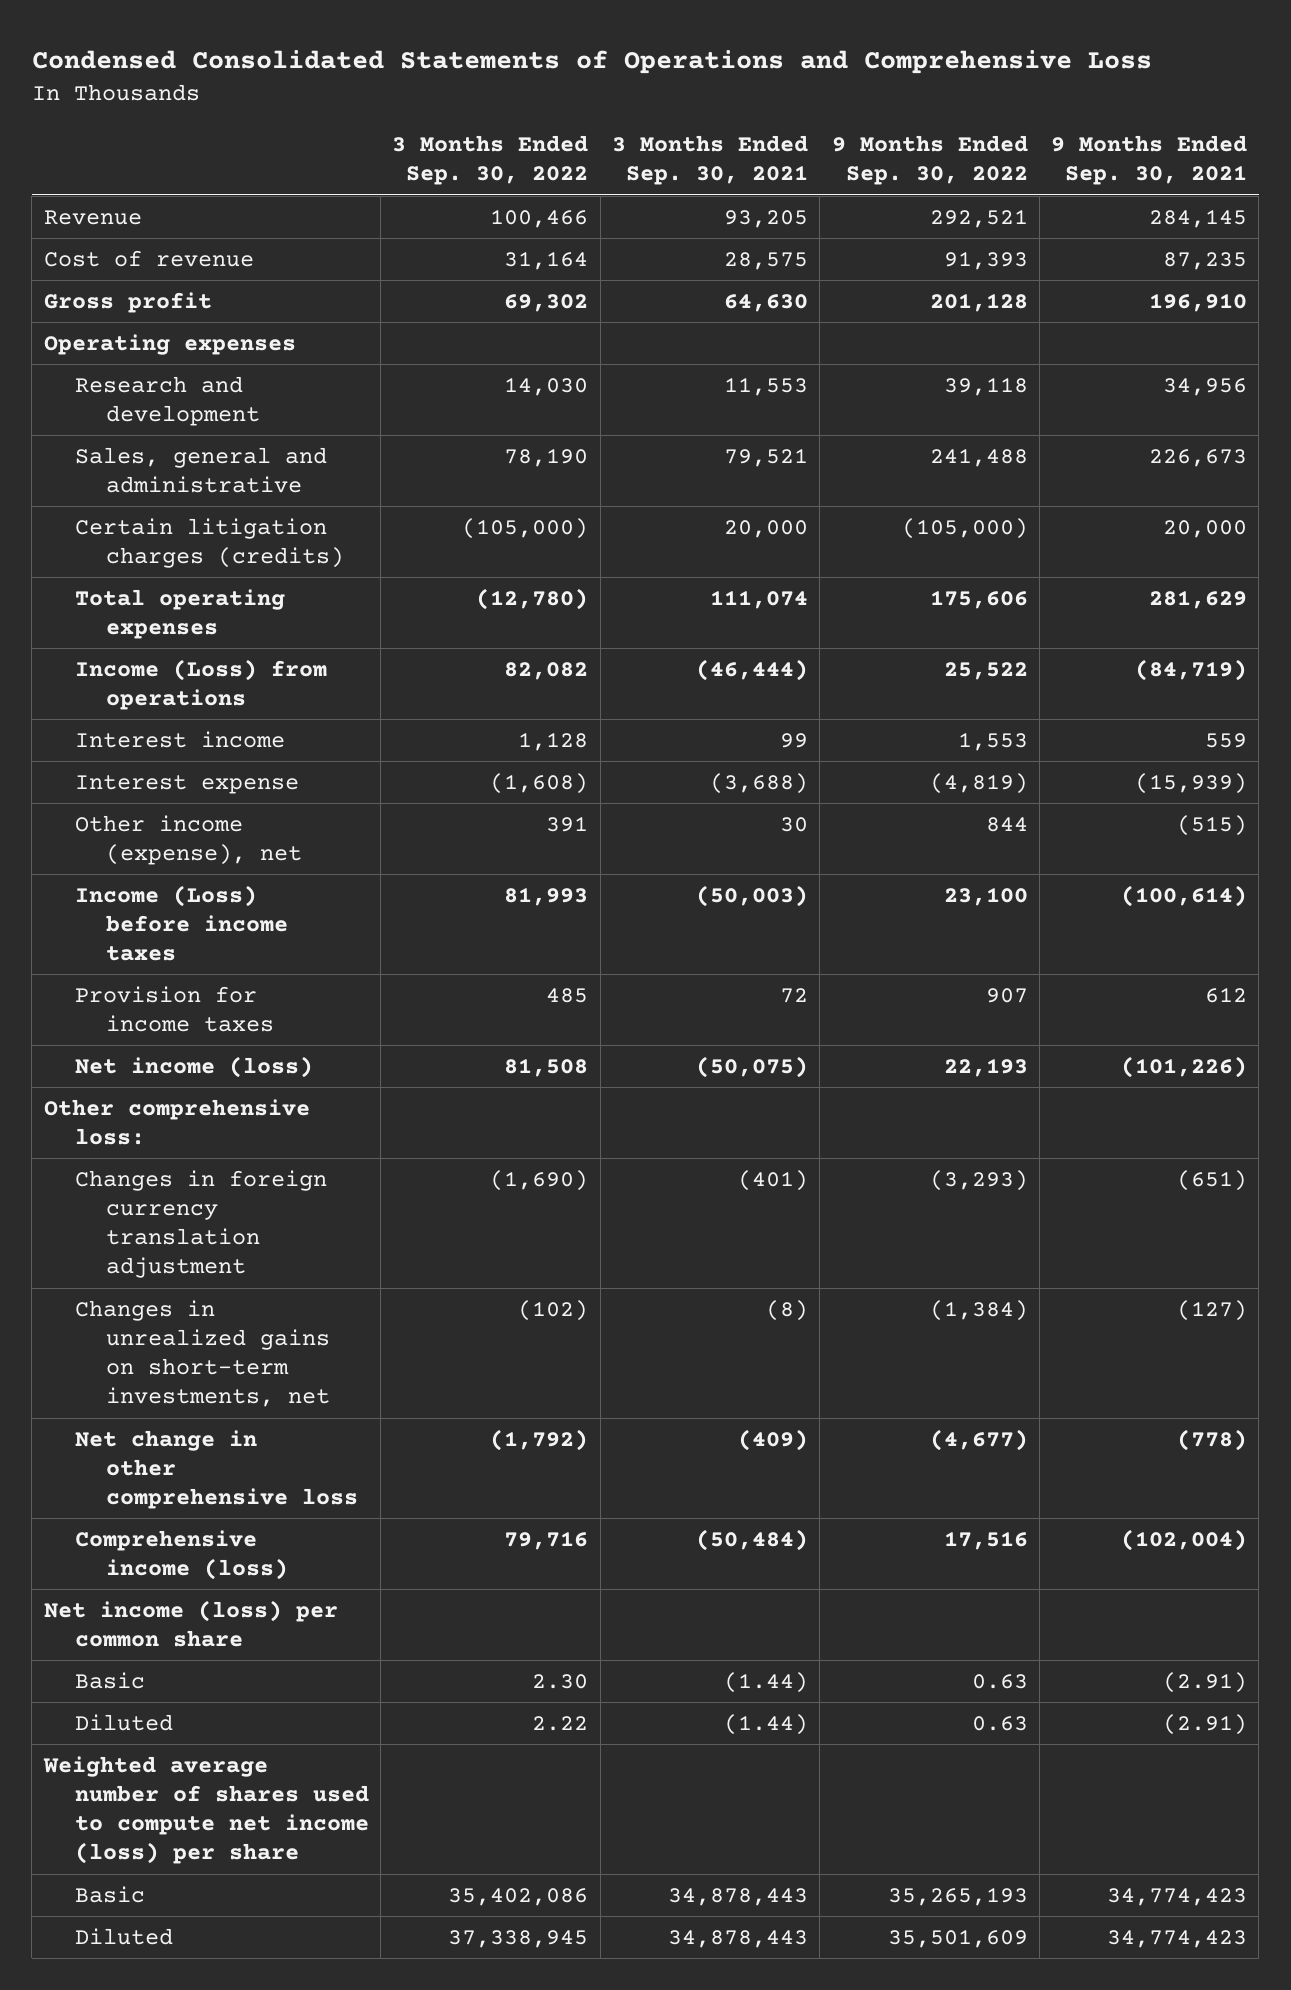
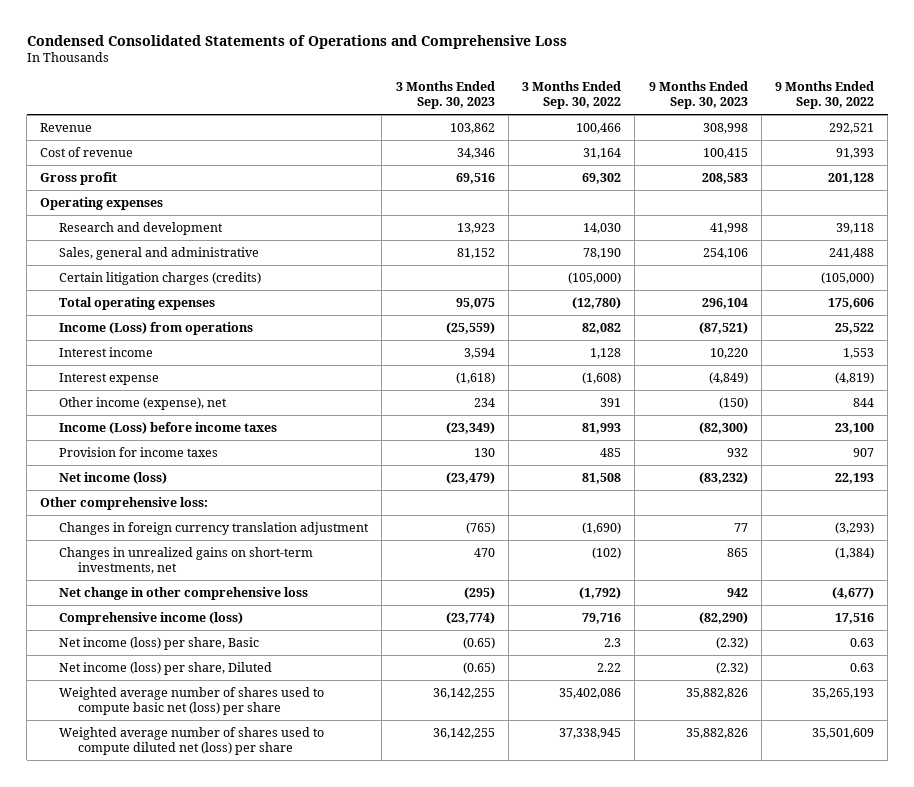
- | 3 Months Ended Sep. 30, 2022 | 3 Months Ended Sep. 30, 2021 | 9 Months Ended Sep. 30, 2022 | 9 Months Ended Sep. 30, 2021
+ | 3 Months Ended Sep. 30, 2023 | 3 Months Ended Sep. 30, 2022 | 9 Months Ended Sep. 30, 2023 | 9 Months Ended Sep. 30, 2022
- Net income (loss) per common share
- Basic | 2.30 | (1.44) | 0.63 | (2.91)
- Diluted | 2.22 | (1.44) | 0.63 | (2.91)
- Weighted average number of shares used to compute net income (loss) per share
- Basic | 35,402,086 | 34,878,443 | 35,265,193 | 34,774,423
- Diluted | 37,338,945 | 34,878,443 | 35,501,609 | 34,774,423
+ Net income (loss) per share, Basic | (0.65) | 2.3 | (2.32) | 0.63
+ Net income (loss) per share, Diluted | (0.65) | 2.22 | (2.32) | 0.63
+ Weighted average number of shares used to compute basic net (loss) per share | 36,142,255 | 35,402,086 | 35,882,826 | 35,265,193
+ Weighted average number of shares used to compute diluted net (loss) per share | 36,142,255 | 37,338,945 | 35,882,826 | 35,501,609

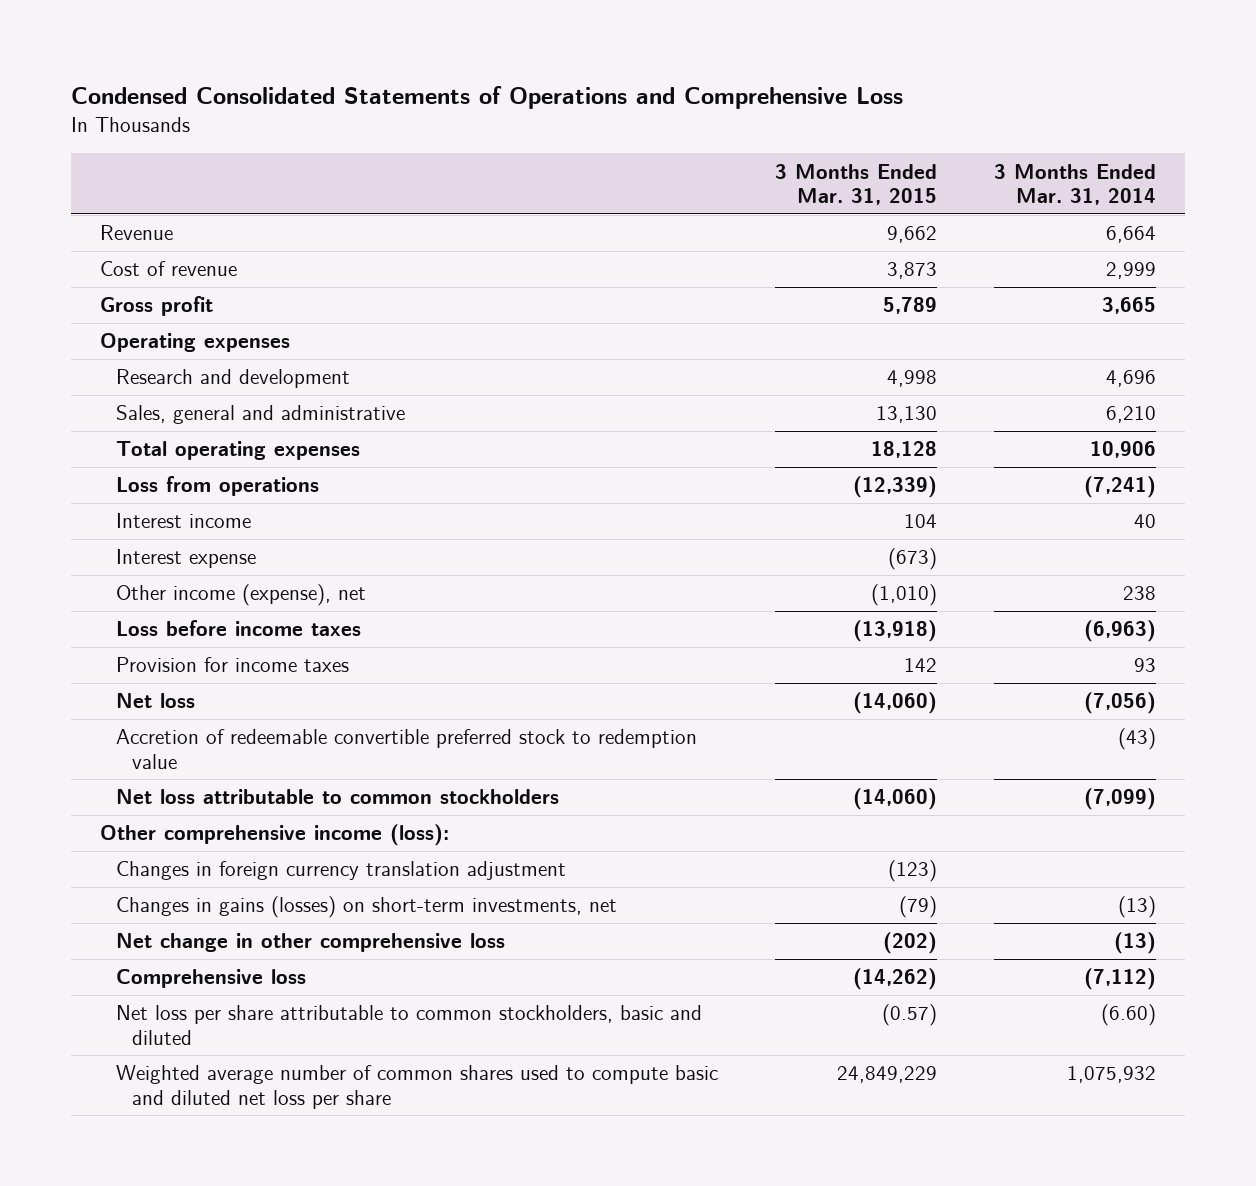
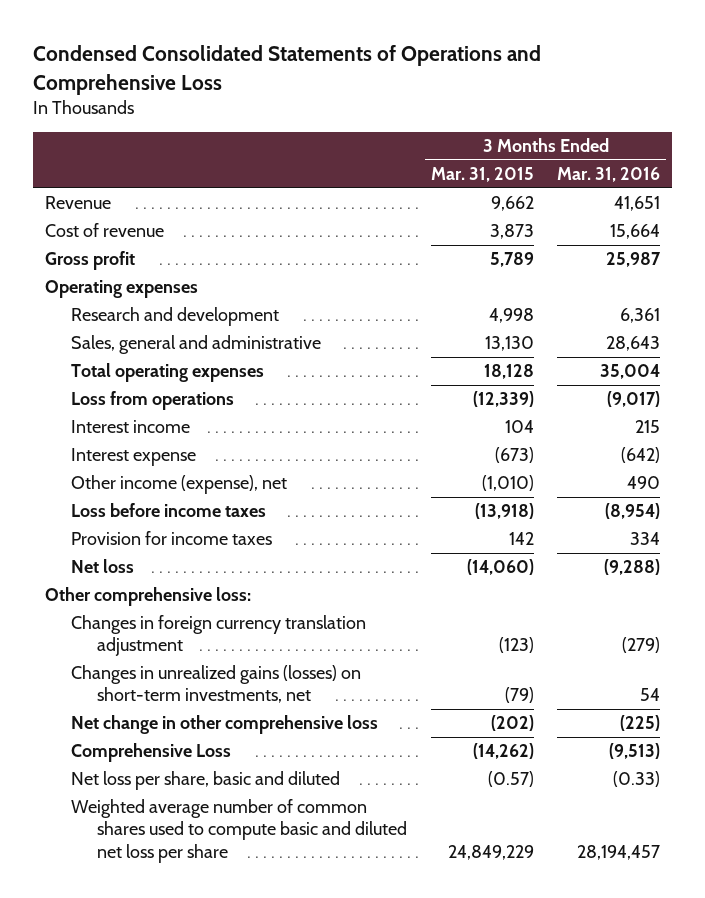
- | 3 Months Ended Mar. 31, 2015 | 3 Months Ended Mar. 31, 2014
+ | 3 Months Ended Mar. 31, 2015 | 3 Months Ended Mar. 31, 2016
- Accretion of redeemable convertible preferred stock to redemption value | | (43)
- Net loss attributable to common stockholders | (14,060) | (7,099)
- Other comprehensive income (loss):
+ Other comprehensive loss:
- Changes in gains (losses) on short-term investments, net | (79) | (13)
+ Changes in unrealized gains (losses) on short-term investments, net | (79) | 54
- Comprehensive loss | (14,262) | (7,112)
- Net loss per share attributable to common stockholders, basic and diluted | (0.57) | (6.60)
+ Comprehensive Loss | (14,262) | (9,513)
+ Net loss per share, basic and diluted | (0.57) | (0.33)

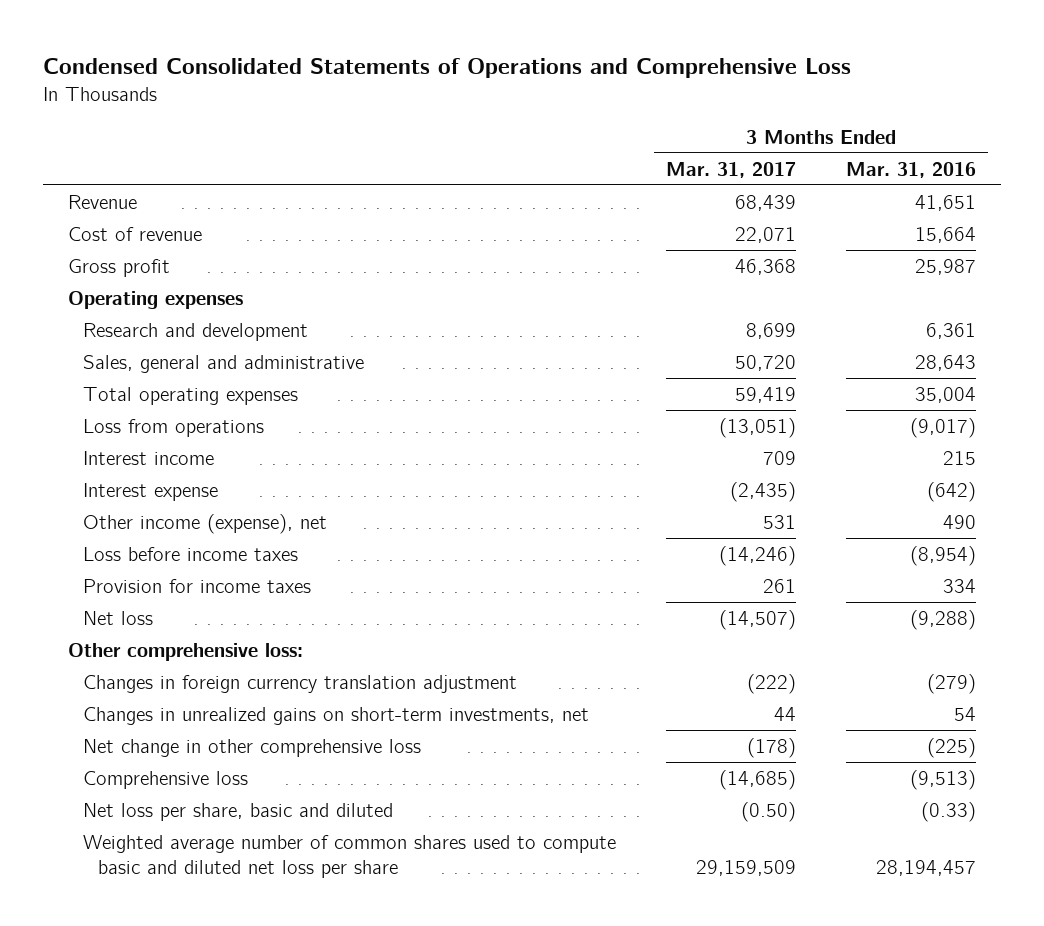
- | 3 Months Ended Mar. 31, 2015 | 3 Months Ended Mar. 31, 2016
+ | 3 Months Ended Mar. 31, 2017 | 3 Months Ended Mar. 31, 2016
- Changes in unrealized gains (losses) on short-term investments, net | (79) | 54
+ Changes in unrealized gains on short-term investments, net | 44 | 54
- Comprehensive Loss | (14,262) | (9,513)
+ Comprehensive loss | (14,685) | (9,513)

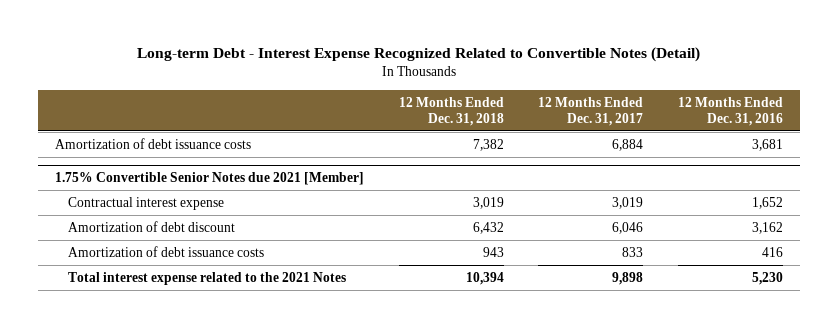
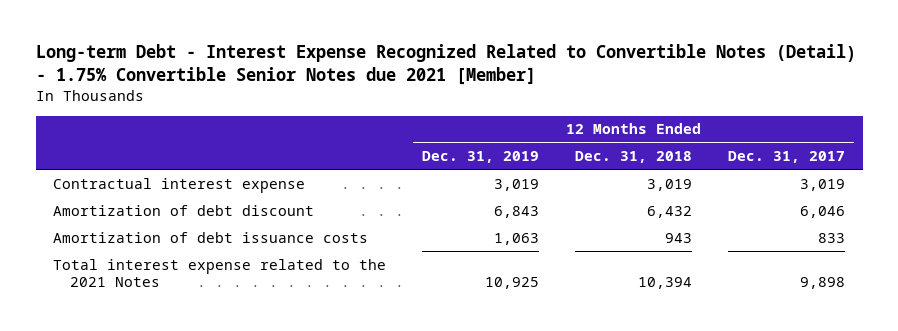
- Long-term Debt - Interest Expense Recognized Related to Convertible Notes (Detail)
+ Long-term Debt - Interest Expense Recognized Related to Convertible Notes (Detail) - 1.75% Convertible Senior Notes due 2021 [Member]
- | 12 Months Ended Dec. 31, 2018 | 12 Months Ended Dec. 31, 2017 | 12 Months Ended Dec. 31, 2016
+ | 12 Months Ended Dec. 31, 2019 | 12 Months Ended Dec. 31, 2018 | 12 Months Ended Dec. 31, 2017
- Amortization of debt issuance costs | 7,382 | 6,884 | 3,681
- 1.75% Convertible Senior Notes due 2021 [Member]

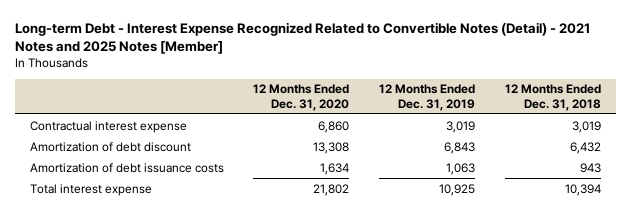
- Long-term Debt - Interest Expense Recognized Related to Convertible Notes (Detail) - 1.75% Convertible Senior Notes due 2021 [Member]
+ Long-term Debt - Interest Expense Recognized Related to Convertible Notes (Detail) - 2021 Notes and 2025 Notes [Member]
- | 12 Months Ended Dec. 31, 2019 | 12 Months Ended Dec. 31, 2018 | 12 Months Ended Dec. 31, 2017
+ | 12 Months Ended Dec. 31, 2020 | 12 Months Ended Dec. 31, 2019 | 12 Months Ended Dec. 31, 2018
- Total interest expense related to the 2021 Notes | 10,925 | 10,394 | 9,898
+ Total interest expense | 21,802 | 10,925 | 10,394

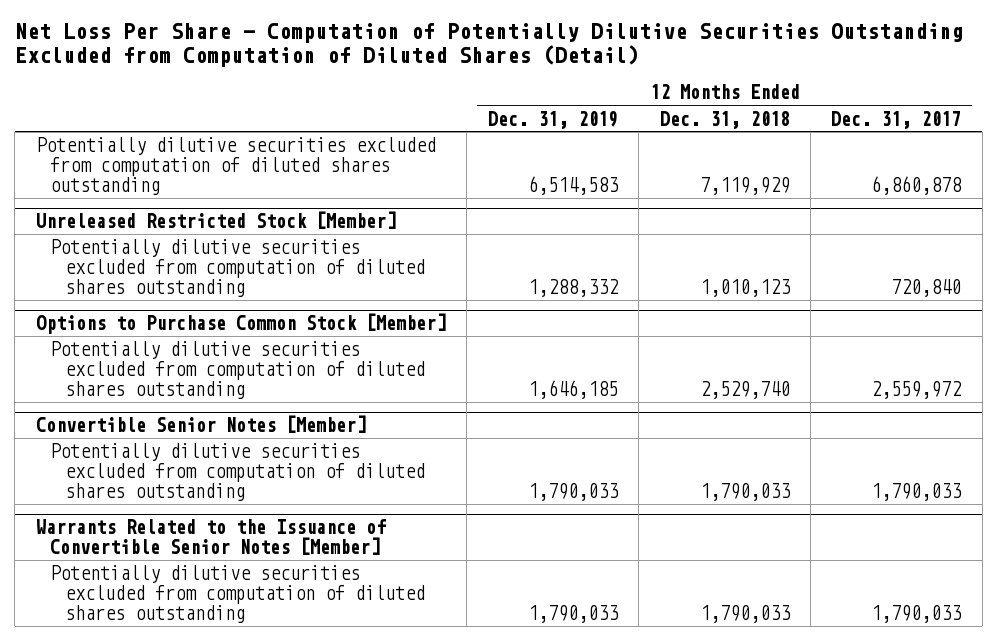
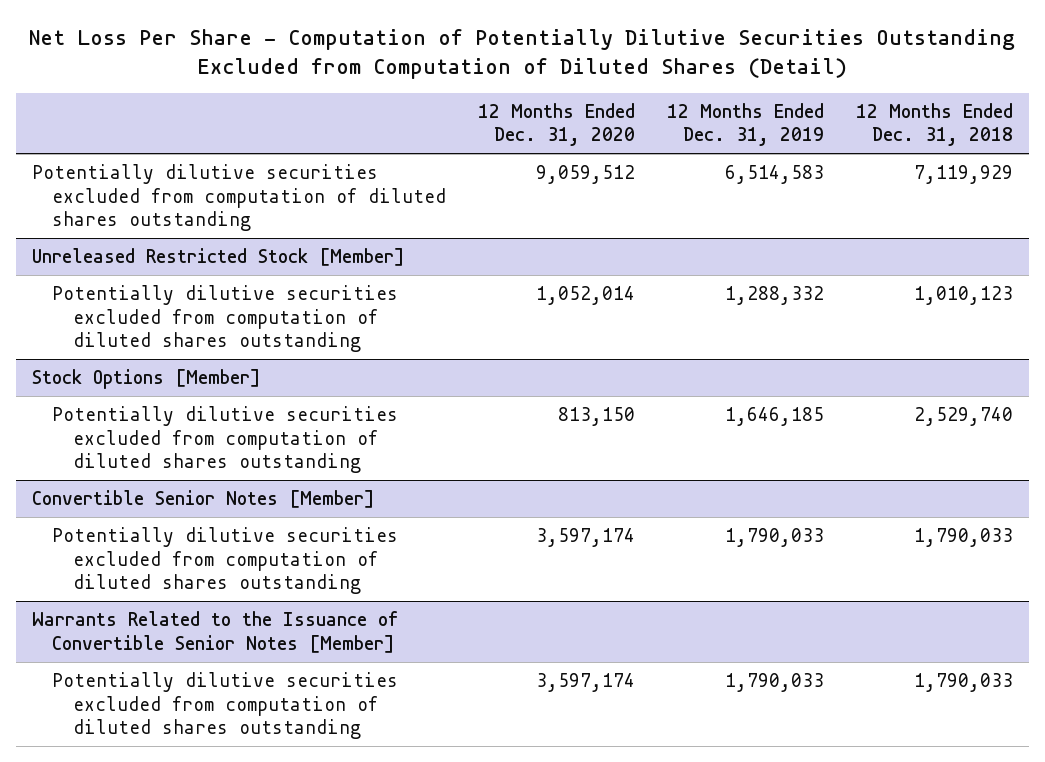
- | 12 Months Ended Dec. 31, 2019 | 12 Months Ended Dec. 31, 2018 | 12 Months Ended Dec. 31, 2017
+ | 12 Months Ended Dec. 31, 2020 | 12 Months Ended Dec. 31, 2019 | 12 Months Ended Dec. 31, 2018
- Options to Purchase Common Stock [Member]
+ Stock Options [Member]

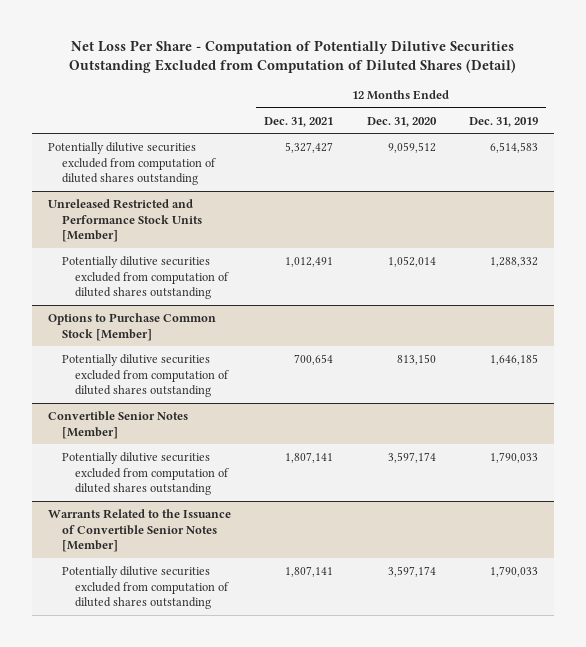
- | 12 Months Ended Dec. 31, 2020 | 12 Months Ended Dec. 31, 2019 | 12 Months Ended Dec. 31, 2018
+ | 12 Months Ended Dec. 31, 2021 | 12 Months Ended Dec. 31, 2020 | 12 Months Ended Dec. 31, 2019
- Unreleased Restricted Stock [Member]
+ Unreleased Restricted and Performance Stock Units [Member]
- Stock Options [Member]
+ Options to Purchase Common Stock [Member]

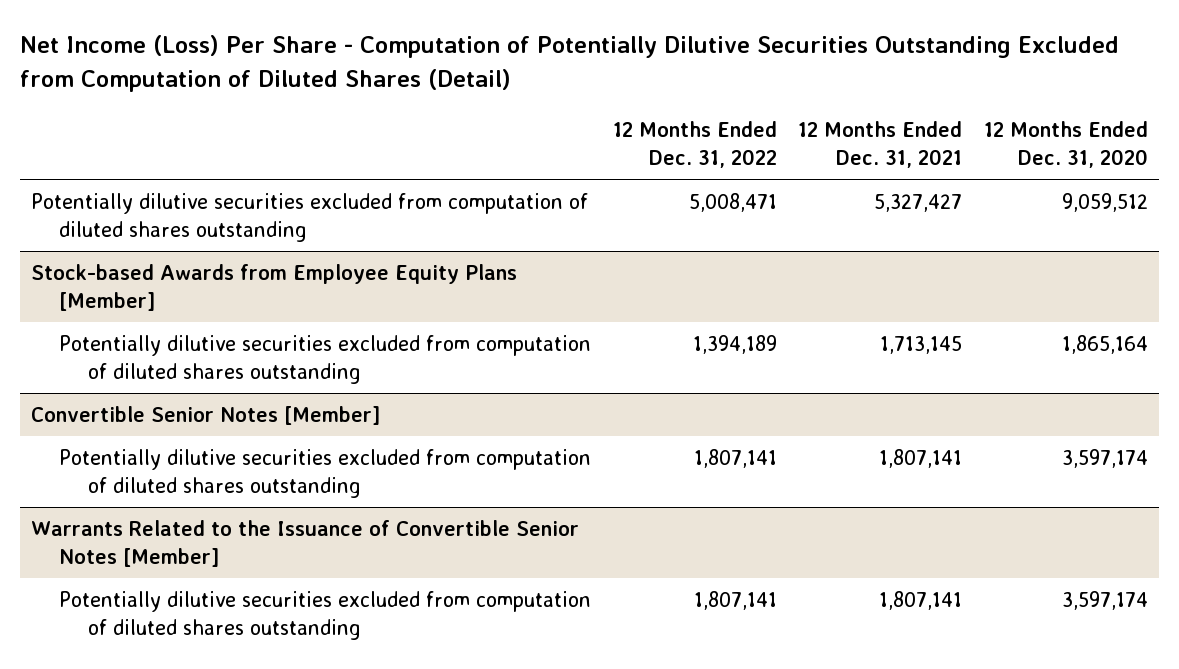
- Net Loss Per Share - Computation of Potentially Dilutive Securities Outstanding Excluded from Computation of Diluted Shares (Detail)
+ Net Income (Loss) Per Share - Computation of Potentially Dilutive Securities Outstanding Excluded from Computation of Diluted Shares (Detail)
- | 12 Months Ended Dec. 31, 2021 | 12 Months Ended Dec. 31, 2020 | 12 Months Ended Dec. 31, 2019
+ | 12 Months Ended Dec. 31, 2022 | 12 Months Ended Dec. 31, 2021 | 12 Months Ended Dec. 31, 2020
- Unreleased Restricted and Performance Stock Units [Member]
- Potentially dilutive securities excluded from computation of diluted shares outstanding | 1,012,491 | 1,052,014 | 1,288,332
- Options to Purchase Common Stock [Member]
- Potentially dilutive securities excluded from computation of diluted shares outstanding | 700,654 | 813,150 | 1,646,185
+ Stock-based Awards from Employee Equity Plans [Member]
+ Potentially dilutive securities excluded from computation of diluted shares outstanding | 1,394,189 | 1,713,145 | 1,865,164

